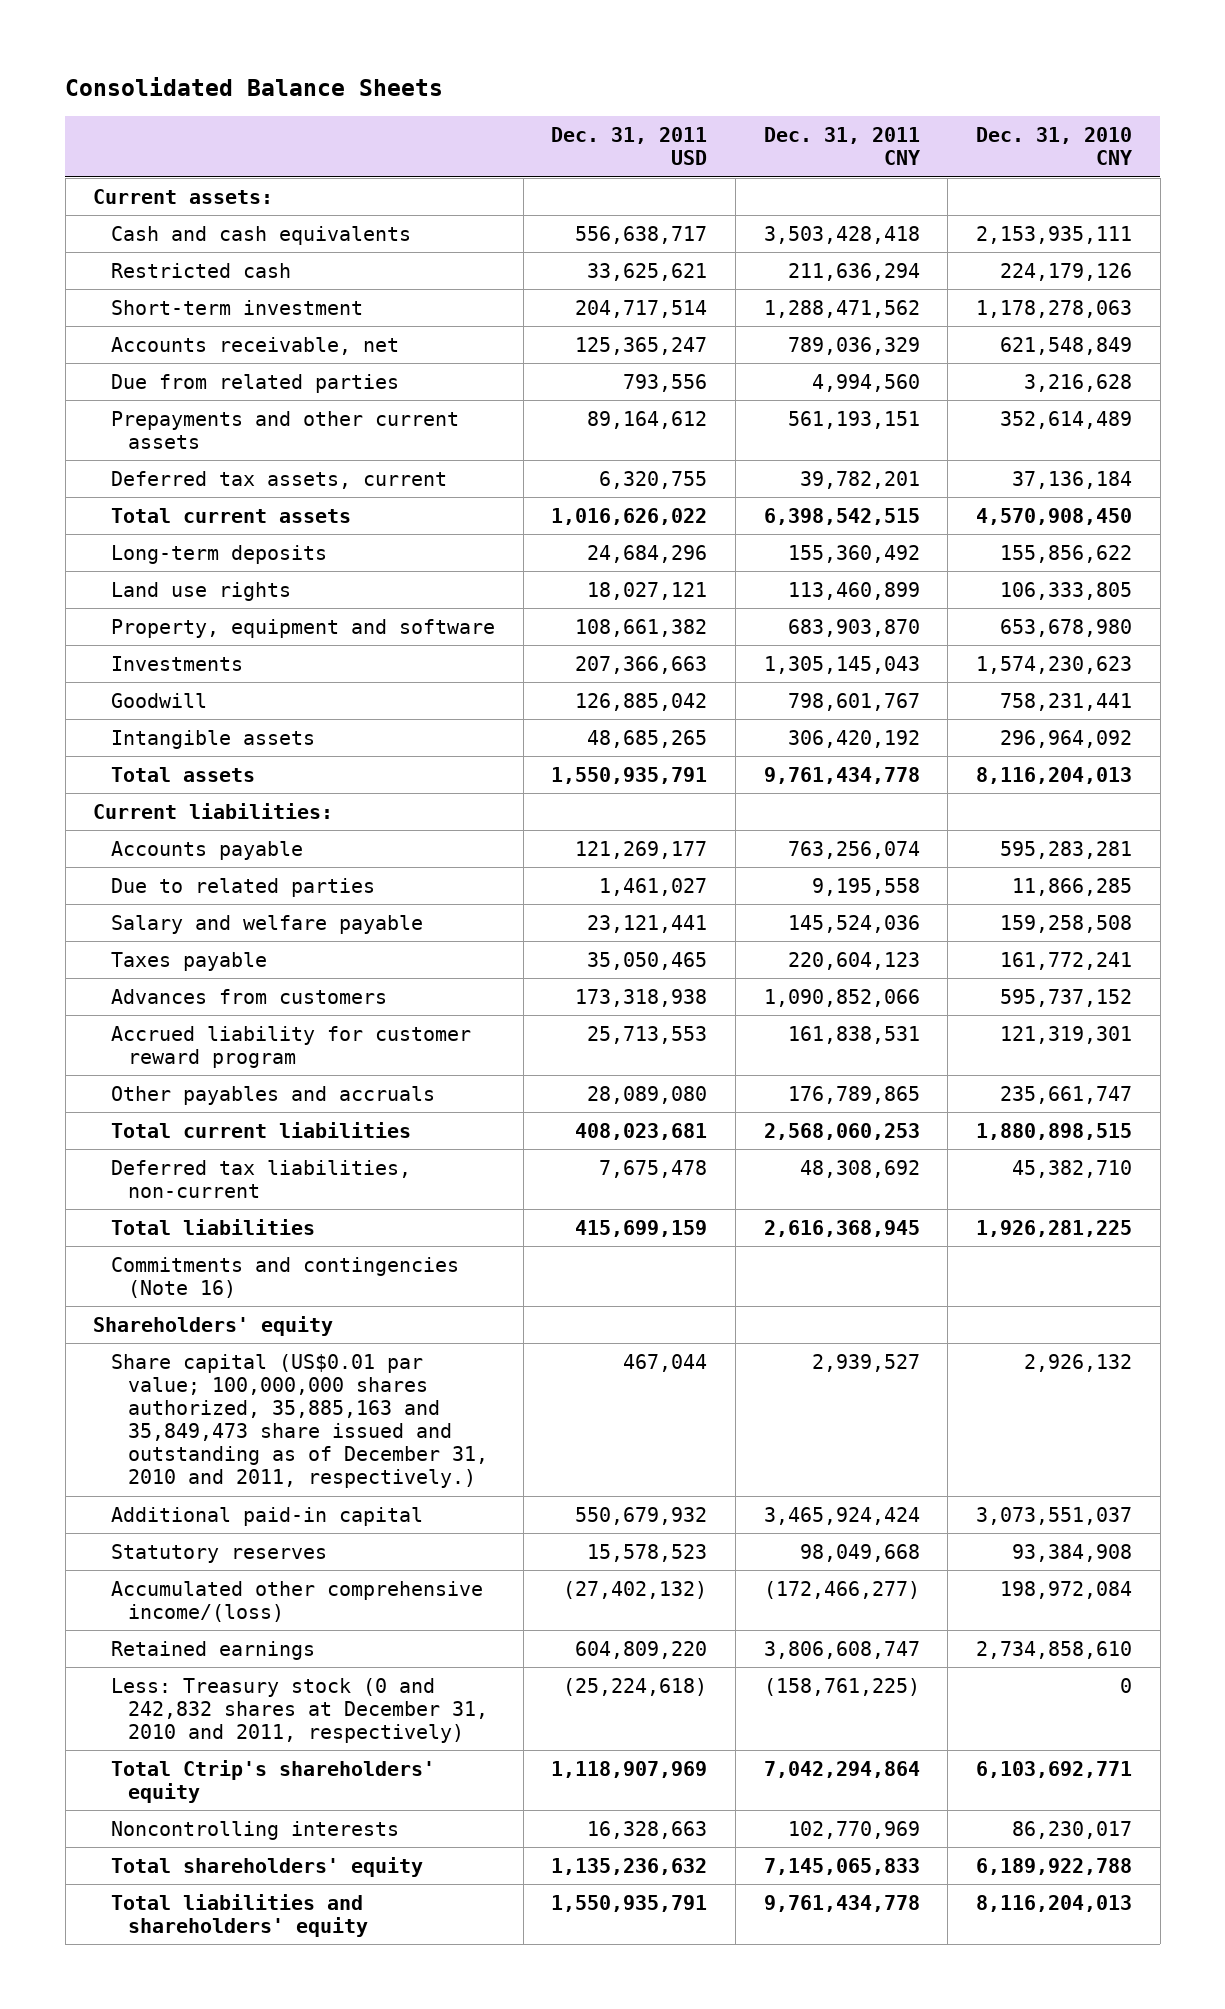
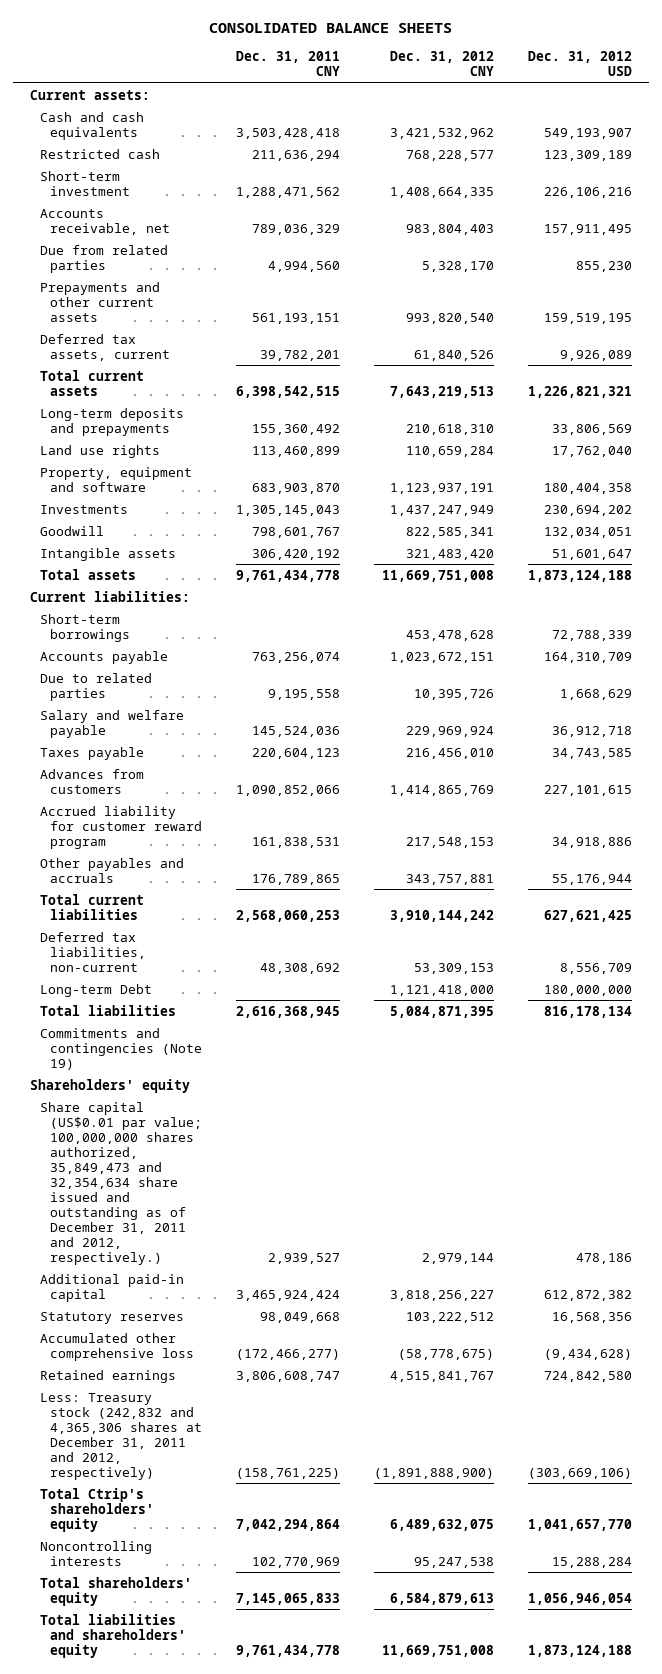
- Consolidated Balance Sheets
+ CONSOLIDATED BALANCE SHEETS
- | Dec. 31, 2011 USD | Dec. 31, 2011 CNY | Dec. 31, 2010 CNY
+ | Dec. 31, 2011 CNY | Dec. 31, 2012 CNY | Dec. 31, 2012 USD
- Long-term deposits | 24,684,296 | 155,360,492 | 155,856,622
+ Long-term deposits and prepayments | 155,360,492 | 210,618,310 | 33,806,569
+ Short-term borrowings | | 453,478,628 | 72,788,339
+ Long-term Debt | | 1,121,418,000 | 180,000,000
- Commitments and contingencies (Note 16)
+ Commitments and contingencies (Note 19)
- Share capital (US$0.01 par value; 100,000,000 shares authorized, 35,885,163 and 35,849,473 share issued and outstanding as of December 31, 2010 and 2011, respectively.) | 467,044 | 2,939,527 | 2,926,132
+ Share capital (US$0.01 par value; 100,000,000 shares authorized, 35,849,473 and 32,354,634 share issued and outstanding as of December 31, 2011 and 2012, respectively.) | 2,939,527 | 2,979,144 | 478,186
- Accumulated other comprehensive income/(loss) | (27,402,132) | (172,466,277) | 198,972,084
+ Accumulated other comprehensive loss | (172,466,277) | (58,778,675) | (9,434,628)
- Less: Treasury stock (0 and 242,832 shares at December 31, 2010 and 2011, respectively) | (25,224,618) | (158,761,225) | 0
+ Less: Treasury stock (242,832 and 4,365,306 shares at December 31, 2011 and 2012, respectively) | (158,761,225) | (1,891,888,900) | (303,669,106)

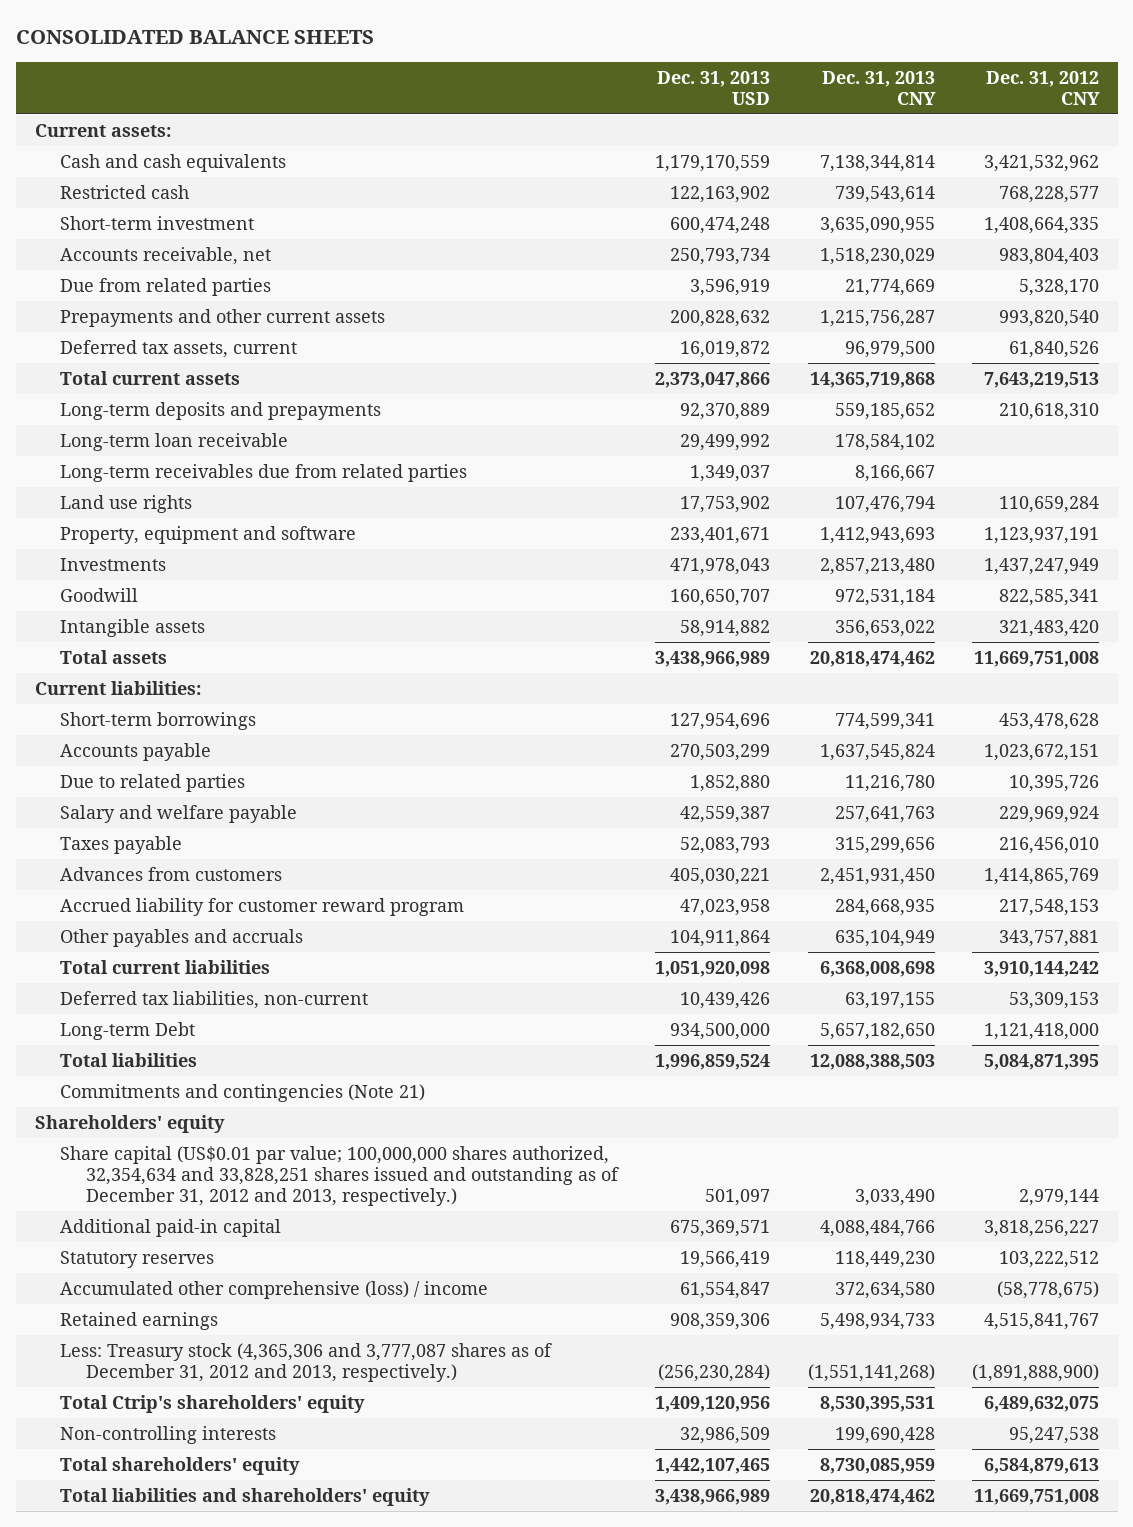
- | Dec. 31, 2011 CNY | Dec. 31, 2012 CNY | Dec. 31, 2012 USD
+ | Dec. 31, 2013 USD | Dec. 31, 2013 CNY | Dec. 31, 2012 CNY
+ Long-term loan receivable | 29,499,992 | 178,584,102 |
+ Long-term receivables due from related parties | 1,349,037 | 8,166,667 |
- Commitments and contingencies (Note 19)
+ Commitments and contingencies (Note 21)
- Share capital (US$0.01 par value; 100,000,000 shares authorized, 35,849,473 and 32,354,634 share issued and outstanding as of December 31, 2011 and 2012, respectively.) | 2,939,527 | 2,979,144 | 478,186
+ Share capital (US$0.01 par value; 100,000,000 shares authorized, 32,354,634 and 33,828,251 shares issued and outstanding as of December 31, 2012 and 2013, respectively.) | 501,097 | 3,033,490 | 2,979,144
- Accumulated other comprehensive loss | (172,466,277) | (58,778,675) | (9,434,628)
+ Accumulated other comprehensive (loss) / income | 61,554,847 | 372,634,580 | (58,778,675)
- Less: Treasury stock (242,832 and 4,365,306 shares at December 31, 2011 and 2012, respectively) | (158,761,225) | (1,891,888,900) | (303,669,106)
+ Less: Treasury stock (4,365,306 and 3,777,087 shares as of December 31, 2012 and 2013, respectively.) | (256,230,284) | (1,551,141,268) | (1,891,888,900)
- Noncontrolling interests | 102,770,969 | 95,247,538 | 15,288,284
+ Non-controlling interests | 32,986,509 | 199,690,428 | 95,247,538

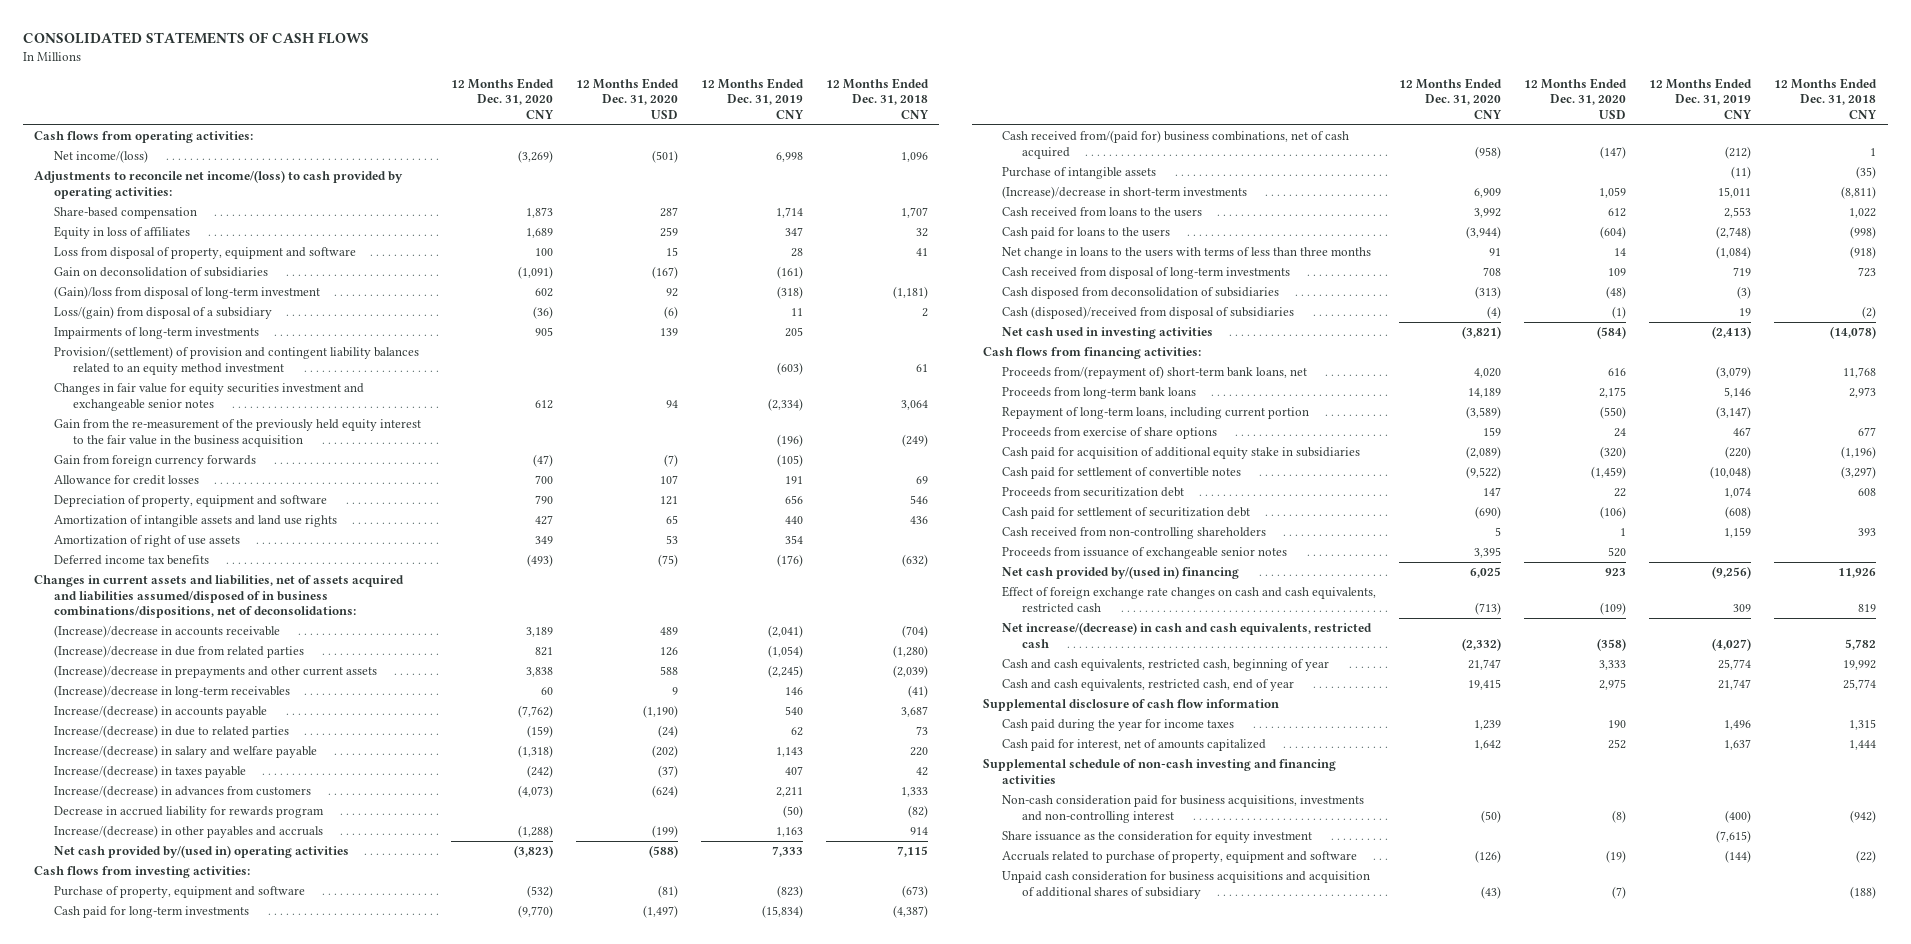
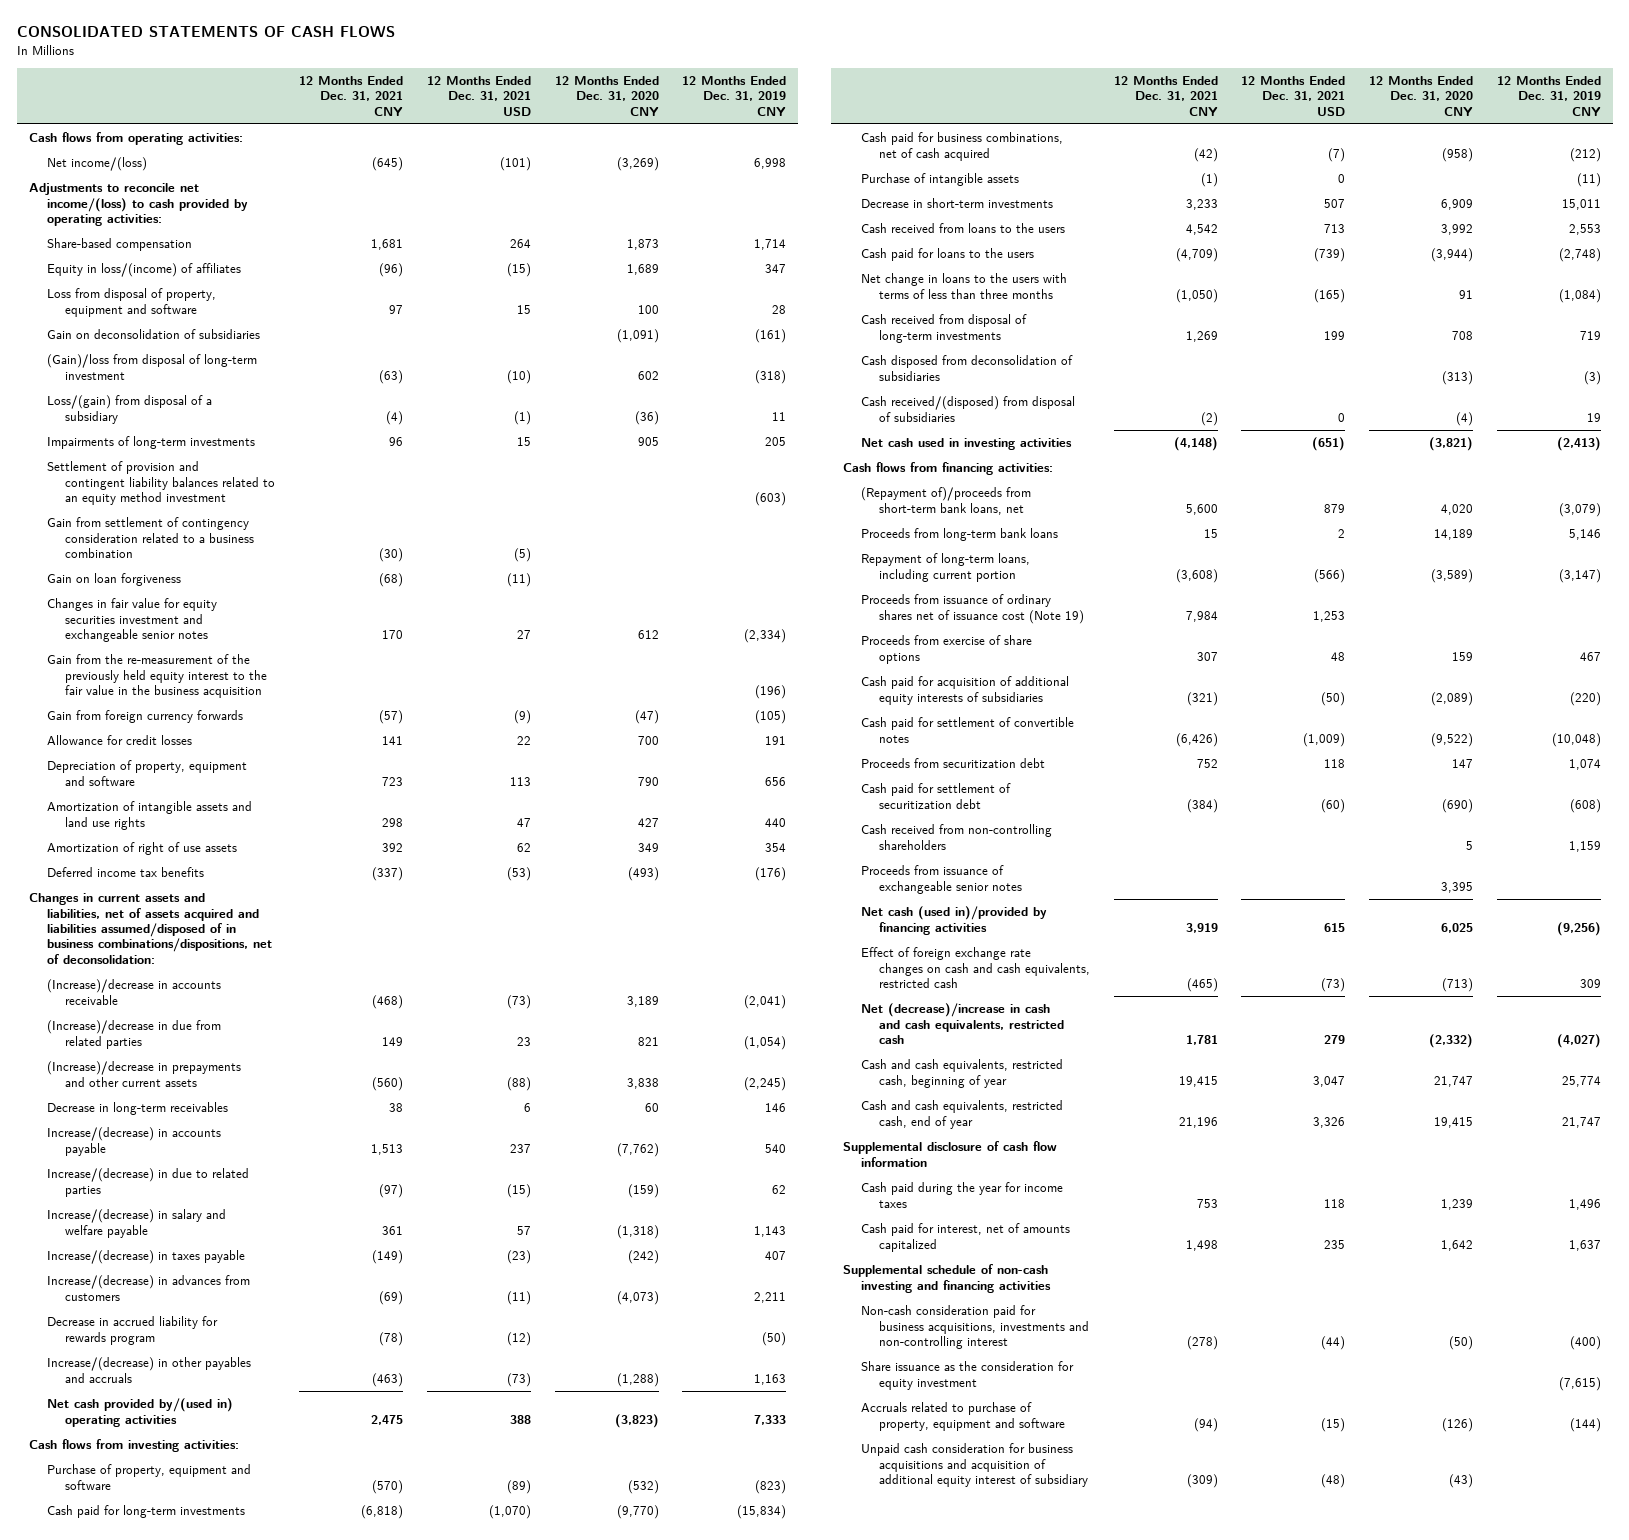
- | 12 Months Ended Dec. 31, 2020 CNY | 12 Months Ended Dec. 31, 2020 USD | 12 Months Ended Dec. 31, 2019 CNY | 12 Months Ended Dec. 31, 2018 CNY
+ | 12 Months Ended Dec. 31, 2021 CNY | 12 Months Ended Dec. 31, 2021 USD | 12 Months Ended Dec. 31, 2020 CNY | 12 Months Ended Dec. 31, 2019 CNY
- Equity in loss of affiliates | 1,689 | 259 | 347 | 32
+ Equity in loss/(income) of affiliates | (96) | (15) | 1,689 | 347
- Provision/(settlement) of provision and contingent liability balances related to an equity method investment | | | (603) | 61
+ Settlement of provision and contingent liability balances related to an equity method investment | | | | (603)
+ Gain from settlement of contingency consideration related to a business combination | (30) | (5) | |
+ Gain on loan forgiveness | (68) | (11) | |
- Changes in current assets and liabilities, net of assets acquired and liabilities assumed/disposed of in business combinations/dispositions, net of deconsolidations:
+ Changes in current assets and liabilities, net of assets acquired and liabilities assumed/disposed of in business combinations/dispositions, net of deconsolidation:
- (Increase)/decrease in long-term receivables | 60 | 9 | 146 | (41)
+ Decrease in long-term receivables | 38 | 6 | 60 | 146
- Cash received from/(paid for) business combinations, net of cash acquired | (958) | (147) | (212) | 1
+ Cash paid for business combinations, net of cash acquired | (42) | (7) | (958) | (212)
- (Increase)/decrease in short-term investments | 6,909 | 1,059 | 15,011 | (8,811)
+ Decrease in short-term investments | 3,233 | 507 | 6,909 | 15,011
- Cash (disposed)/received from disposal of subsidiaries | (4) | (1) | 19 | (2)
+ Cash received/(disposed) from disposal of subsidiaries | (2) | 0 | (4) | 19
- Proceeds from/(repayment of) short-term bank loans, net | 4,020 | 616 | (3,079) | 11,768
+ (Repayment of)/proceeds from short-term bank loans, net | 5,600 | 879 | 4,020 | (3,079)
+ Proceeds from issuance of ordinary shares net of issuance cost (Note 19) | 7,984 | 1,253 | |
- Cash paid for acquisition of additional equity stake in subsidiaries | (2,089) | (320) | (220) | (1,196)
+ Cash paid for acquisition of additional equity interests of subsidiaries | (321) | (50) | (2,089) | (220)
- Net cash provided by/(used in) financing | 6,025 | 923 | (9,256) | 11,926
+ Net cash (used in)/provided by financing activities | 3,919 | 615 | 6,025 | (9,256)
- Net increase/(decrease) in cash and cash equivalents, restricted cash | (2,332) | (358) | (4,027) | 5,782
+ Net (decrease)/increase in cash and cash equivalents, restricted cash | 1,781 | 279 | (2,332) | (4,027)
- Unpaid cash consideration for business acquisitions and acquisition of additional shares of subsidiary | (43) | (7) | | (188)
+ Unpaid cash consideration for business acquisitions and acquisition of additional equity interest of subsidiary | (309) | (48) | (43) |

